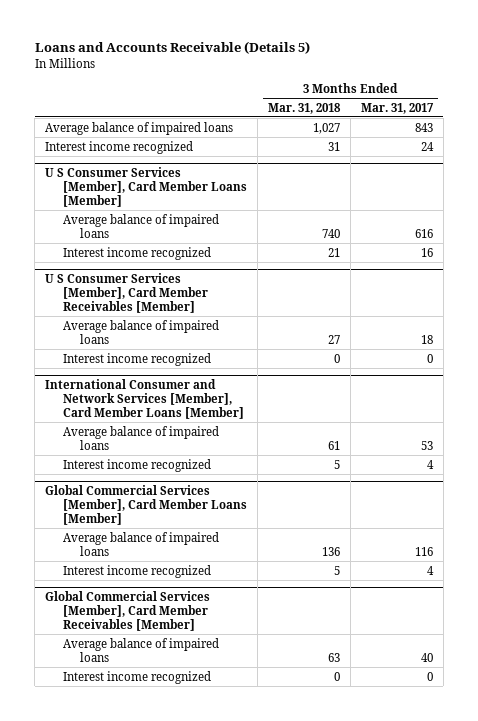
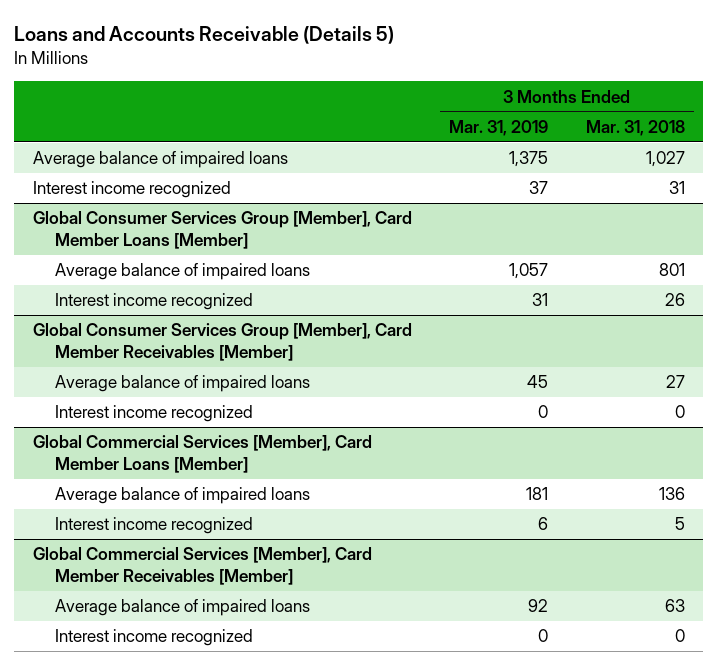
- | 3 Months Ended Mar. 31, 2018 | 3 Months Ended Mar. 31, 2017
+ | 3 Months Ended Mar. 31, 2019 | 3 Months Ended Mar. 31, 2018
- U S Consumer Services [Member], Card Member Loans [Member]
- Average balance of impaired loans | 740 | 616
- Interest income recognized | 21 | 16
- U S Consumer Services [Member], Card Member Receivables [Member]
+ Global Consumer Services Group [Member], Card Member Loans [Member]
+ Average balance of impaired loans | 1,057 | 801
+ Interest income recognized | 31 | 26
+ Global Consumer Services Group [Member], Card Member Receivables [Member]
- International Consumer and Network Services [Member], Card Member Loans [Member]
- Average balance of impaired loans | 61 | 53
- Interest income recognized | 5 | 4

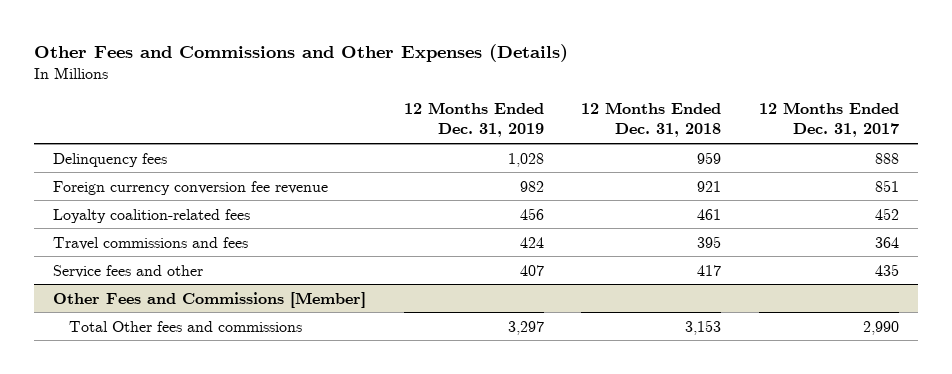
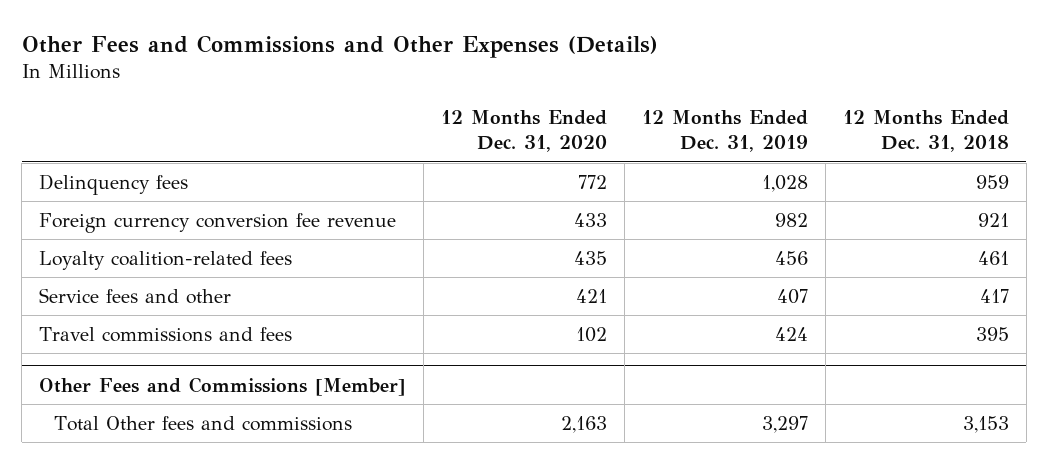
- | 12 Months Ended Dec. 31, 2019 | 12 Months Ended Dec. 31, 2018 | 12 Months Ended Dec. 31, 2017
+ | 12 Months Ended Dec. 31, 2020 | 12 Months Ended Dec. 31, 2019 | 12 Months Ended Dec. 31, 2018
moved down: Travel commissions and fees | 102 | 424 | 395

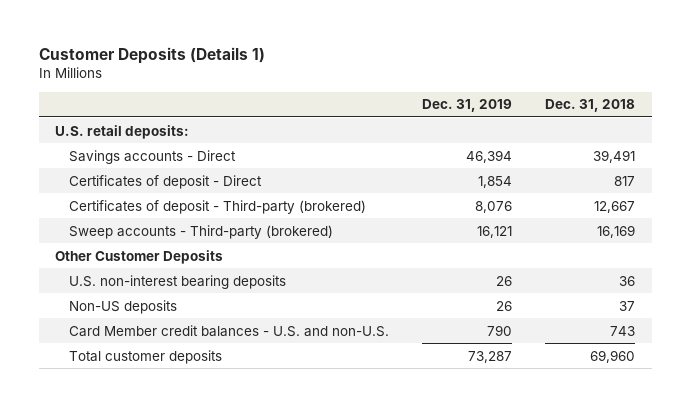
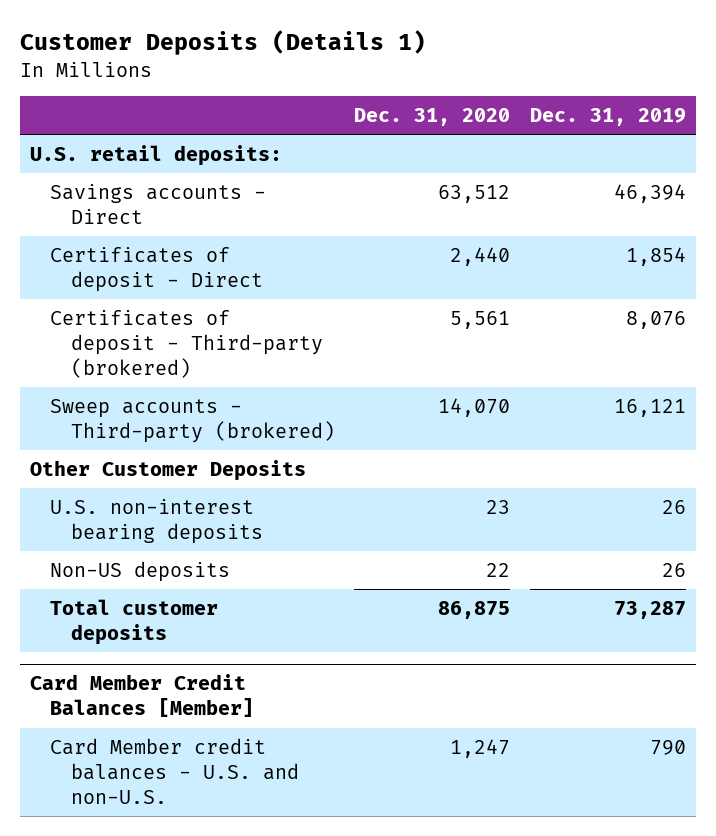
- | Dec. 31, 2019 | Dec. 31, 2018
+ | Dec. 31, 2020 | Dec. 31, 2019
- Card Member credit balances - U.S. and non-U.S. | 790 | 743
+ Card Member Credit Balances [Member]
+ Card Member credit balances - U.S. and non-U.S. | 1,247 | 790

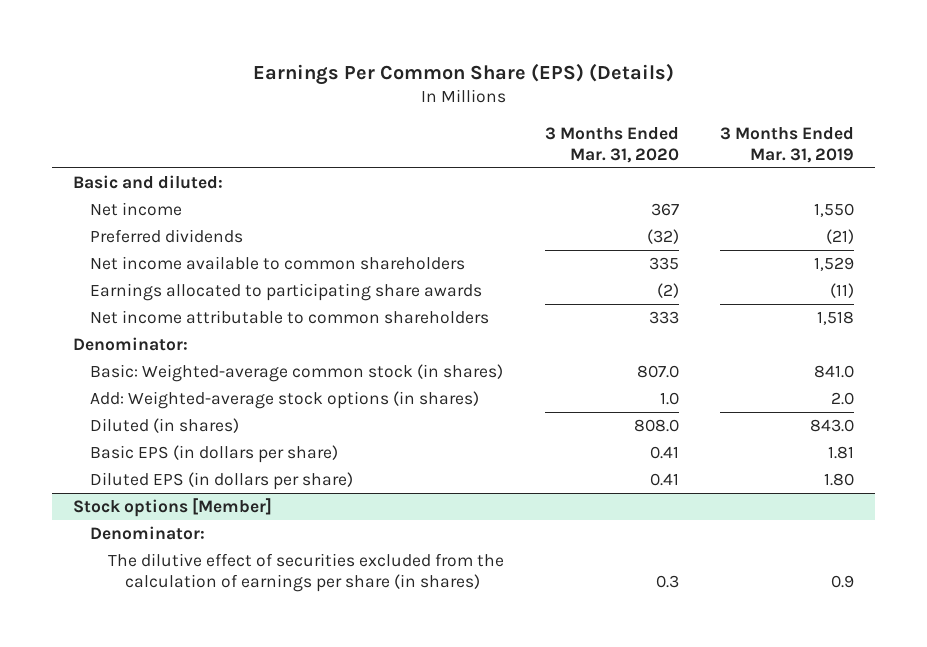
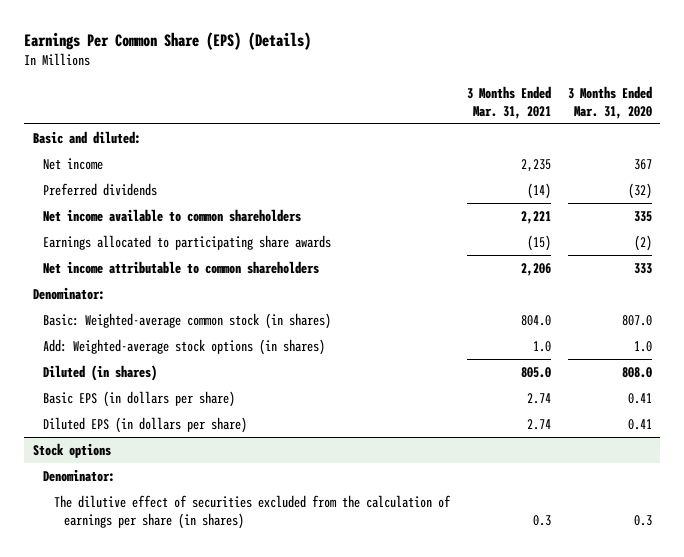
- | 3 Months Ended Mar. 31, 2020 | 3 Months Ended Mar. 31, 2019
+ | 3 Months Ended Mar. 31, 2021 | 3 Months Ended Mar. 31, 2020
- Stock options [Member]
+ Stock options

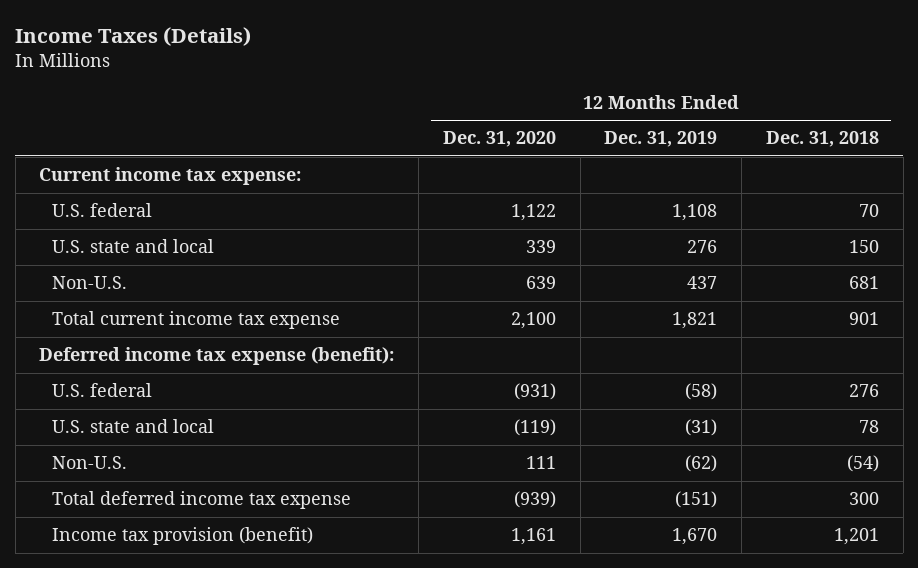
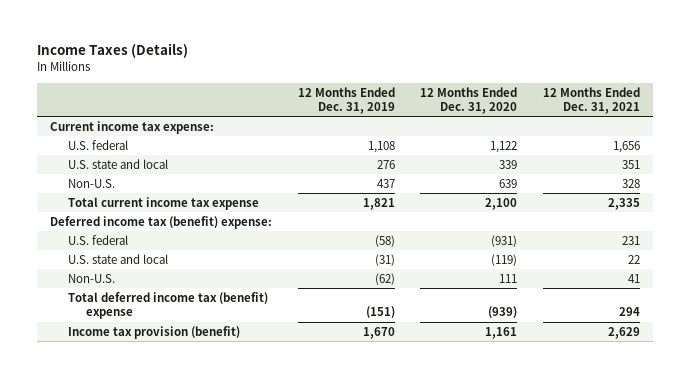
- | 12 Months Ended Dec. 31, 2020 | 12 Months Ended Dec. 31, 2019 | 12 Months Ended Dec. 31, 2018
+ | 12 Months Ended Dec. 31, 2019 | 12 Months Ended Dec. 31, 2020 | 12 Months Ended Dec. 31, 2021
- Deferred income tax expense (benefit):
+ Deferred income tax (benefit) expense:
- Total deferred income tax expense | (939) | (151) | 300
+ Total deferred income tax (benefit) expense | (151) | (939) | 294

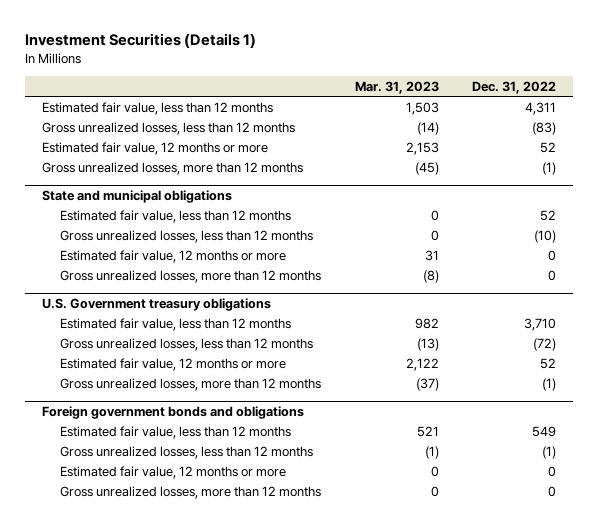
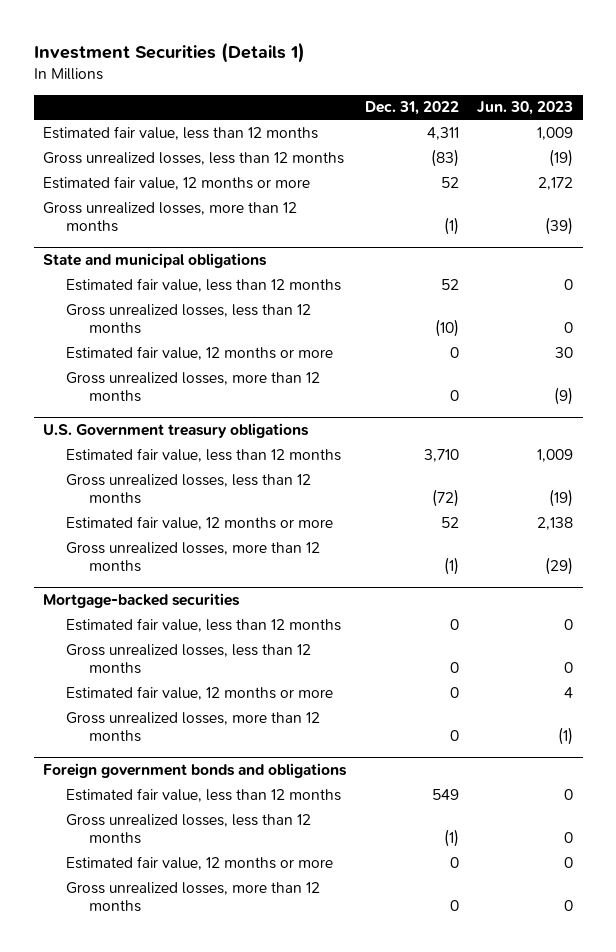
- | Mar. 31, 2023 | Dec. 31, 2022
+ | Dec. 31, 2022 | Jun. 30, 2023
+ Mortgage-backed securities
+ Estimated fair value, less than 12 months | 0 | 0
+ Gross unrealized losses, less than 12 months | 0 | 0
+ Estimated fair value, 12 months or more | 0 | 4
+ Gross unrealized losses, more than 12 months | 0 | (1)

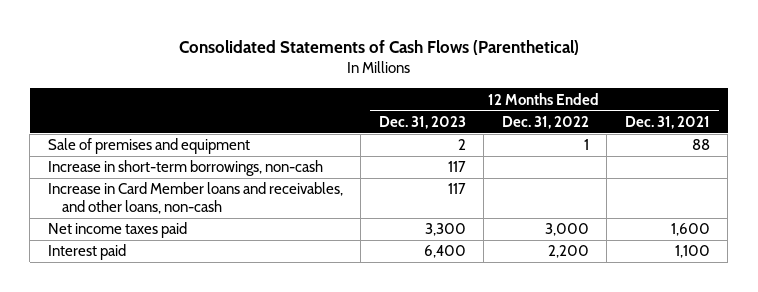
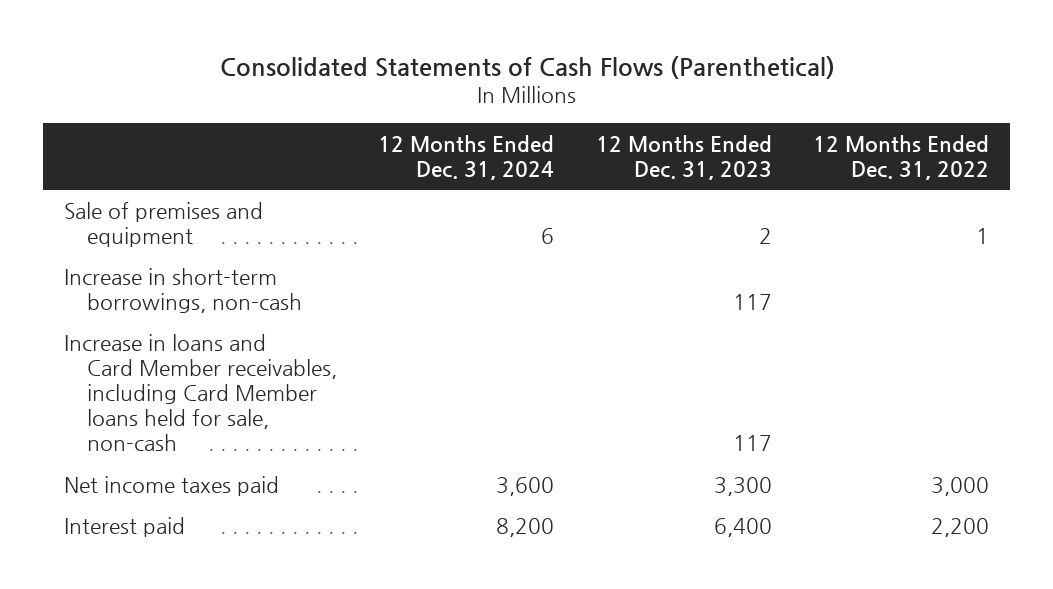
- | 12 Months Ended Dec. 31, 2023 | 12 Months Ended Dec. 31, 2022 | 12 Months Ended Dec. 31, 2021
+ | 12 Months Ended Dec. 31, 2024 | 12 Months Ended Dec. 31, 2023 | 12 Months Ended Dec. 31, 2022
- Increase in Card Member loans and receivables, and other loans, non-cash | 117 | |
+ Increase in loans and Card Member receivables, including Card Member loans held for sale, non-cash | | 117 |

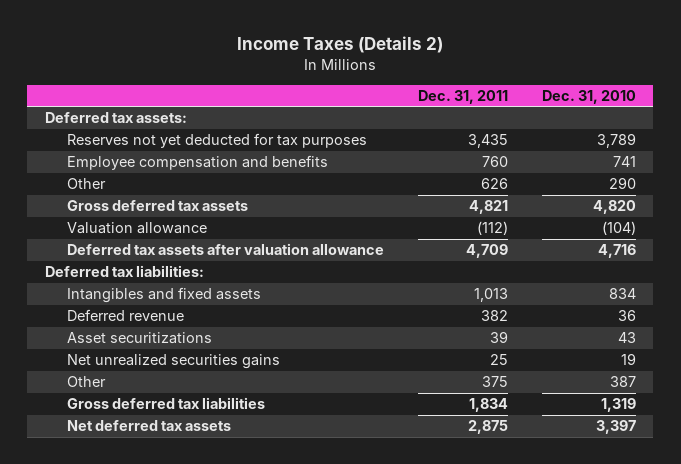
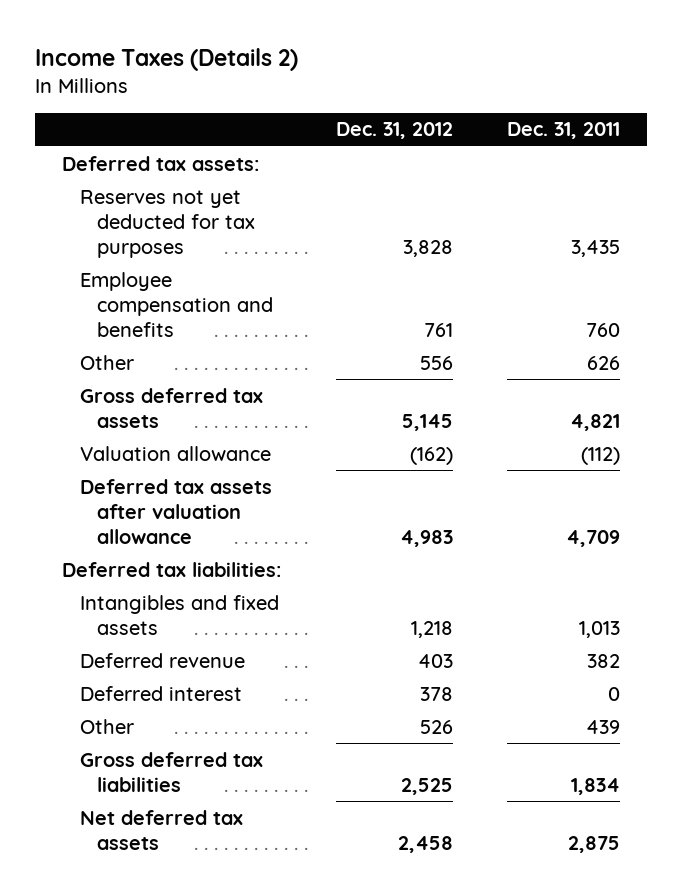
- | Dec. 31, 2011 | Dec. 31, 2010
+ | Dec. 31, 2012 | Dec. 31, 2011
- Asset securitizations | 39 | 43
- Net unrealized securities gains | 25 | 19
- Other | 375 | 387
+ Deferred interest | 378 | 0
+ Other | 526 | 439

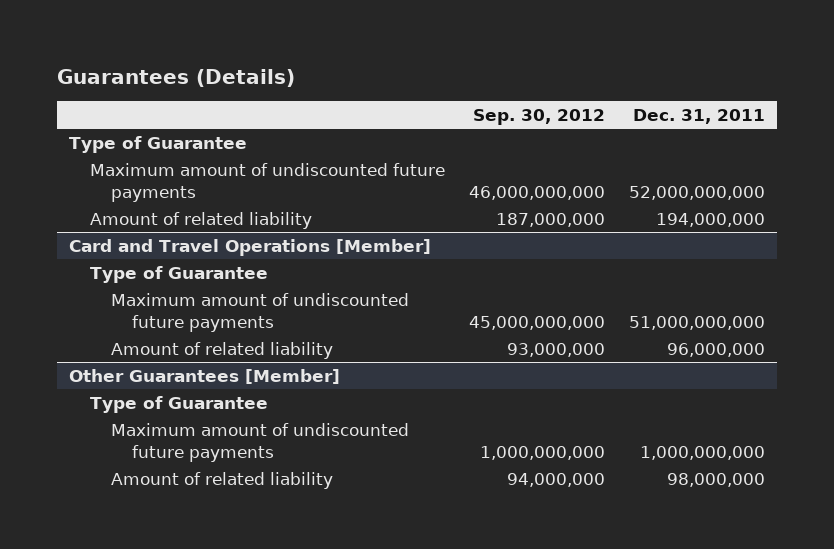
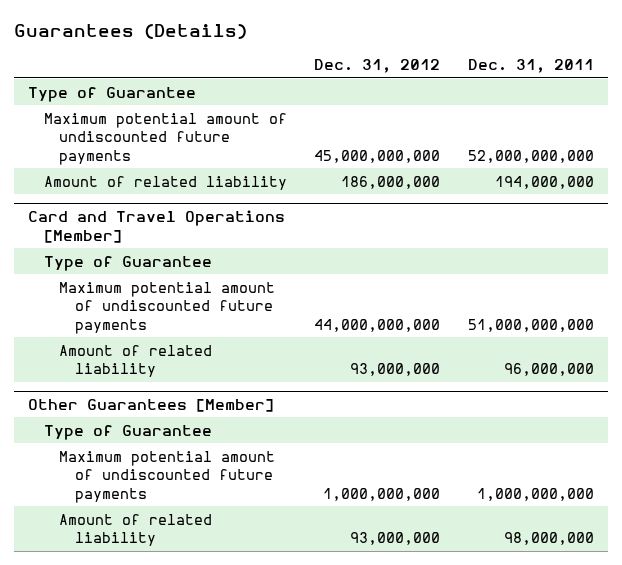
- | Sep. 30, 2012 | Dec. 31, 2011
+ | Dec. 31, 2012 | Dec. 31, 2011
- Maximum amount of undiscounted future payments | 46,000,000,000 | 52,000,000,000
+ Maximum potential amount of undiscounted future payments | 45,000,000,000 | 52,000,000,000
@ Card and Travel Operations [Member]
- Maximum amount of undiscounted future payments | 45,000,000,000 | 51,000,000,000
+ Maximum potential amount of undiscounted future payments | 44,000,000,000 | 51,000,000,000
@ Other Guarantees [Member]
- Maximum amount of undiscounted future payments | 1,000,000,000 | 1,000,000,000
+ Maximum potential amount of undiscounted future payments | 1,000,000,000 | 1,000,000,000

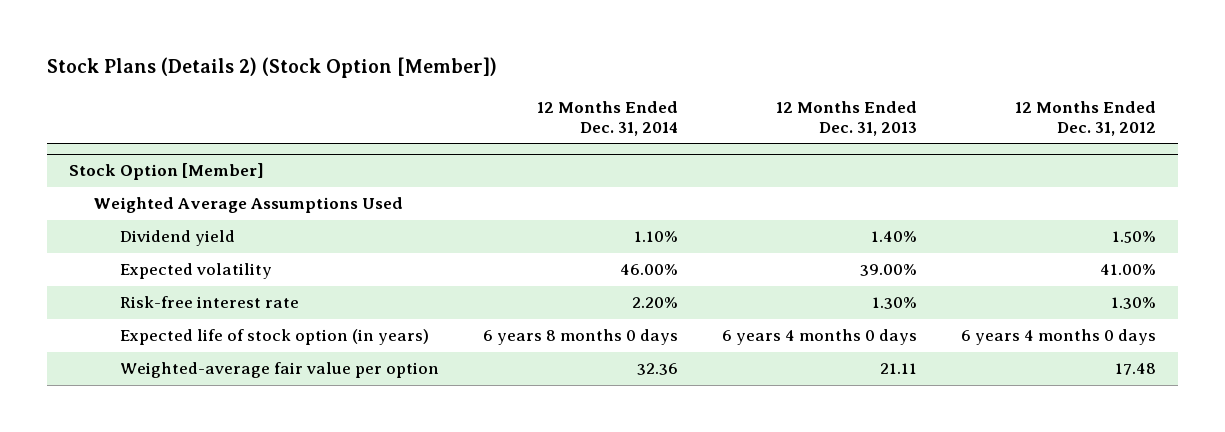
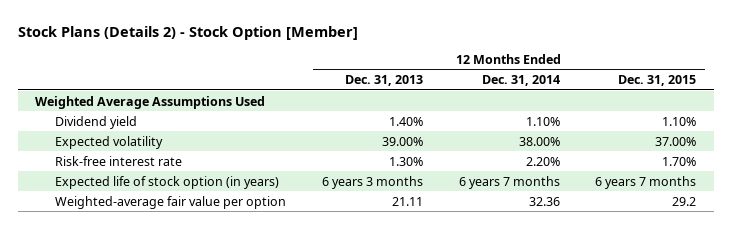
- Stock Plans (Details 2) (Stock Option [Member])
+ Stock Plans (Details 2) - Stock Option [Member]
- | 12 Months Ended Dec. 31, 2014 | 12 Months Ended Dec. 31, 2013 | 12 Months Ended Dec. 31, 2012
+ | 12 Months Ended Dec. 31, 2013 | 12 Months Ended Dec. 31, 2014 | 12 Months Ended Dec. 31, 2015
- Stock Option [Member]
- Expected volatility | 46.00% | 39.00% | 41.00%
+ Expected volatility | 39.00% | 38.00% | 37.00%
- Expected life of stock option (in years) | 6 years 8 months 0 days | 6 years 4 months 0 days | 6 years 4 months 0 days
+ Expected life of stock option (in years) | 6 years 3 months | 6 years 7 months | 6 years 7 months

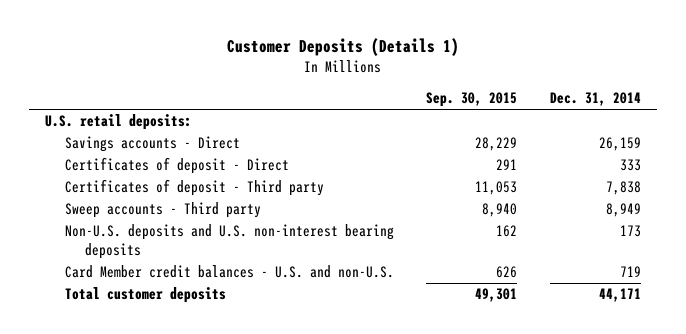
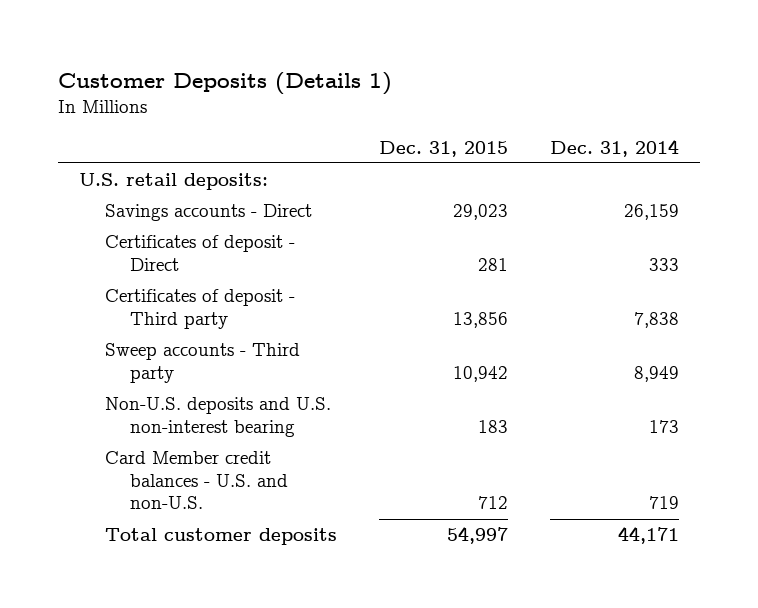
- | Sep. 30, 2015 | Dec. 31, 2014
+ | Dec. 31, 2015 | Dec. 31, 2014
- Non-U.S. deposits and U.S. non-interest bearing deposits | 162 | 173
+ Non-U.S. deposits and U.S. non-interest bearing | 183 | 173

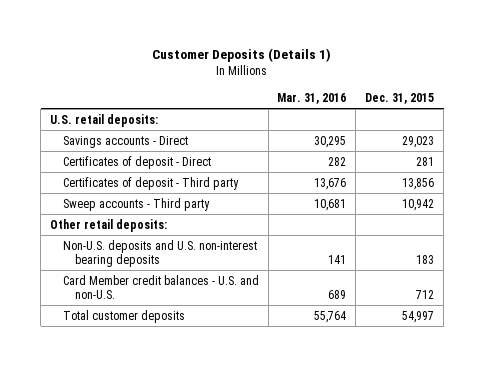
- | Dec. 31, 2015 | Dec. 31, 2014
+ | Mar. 31, 2016 | Dec. 31, 2015
- Non-U.S. deposits and U.S. non-interest bearing | 183 | 173
+ Other retail deposits:
+ Non-U.S. deposits and U.S. non-interest bearing deposits | 141 | 183

